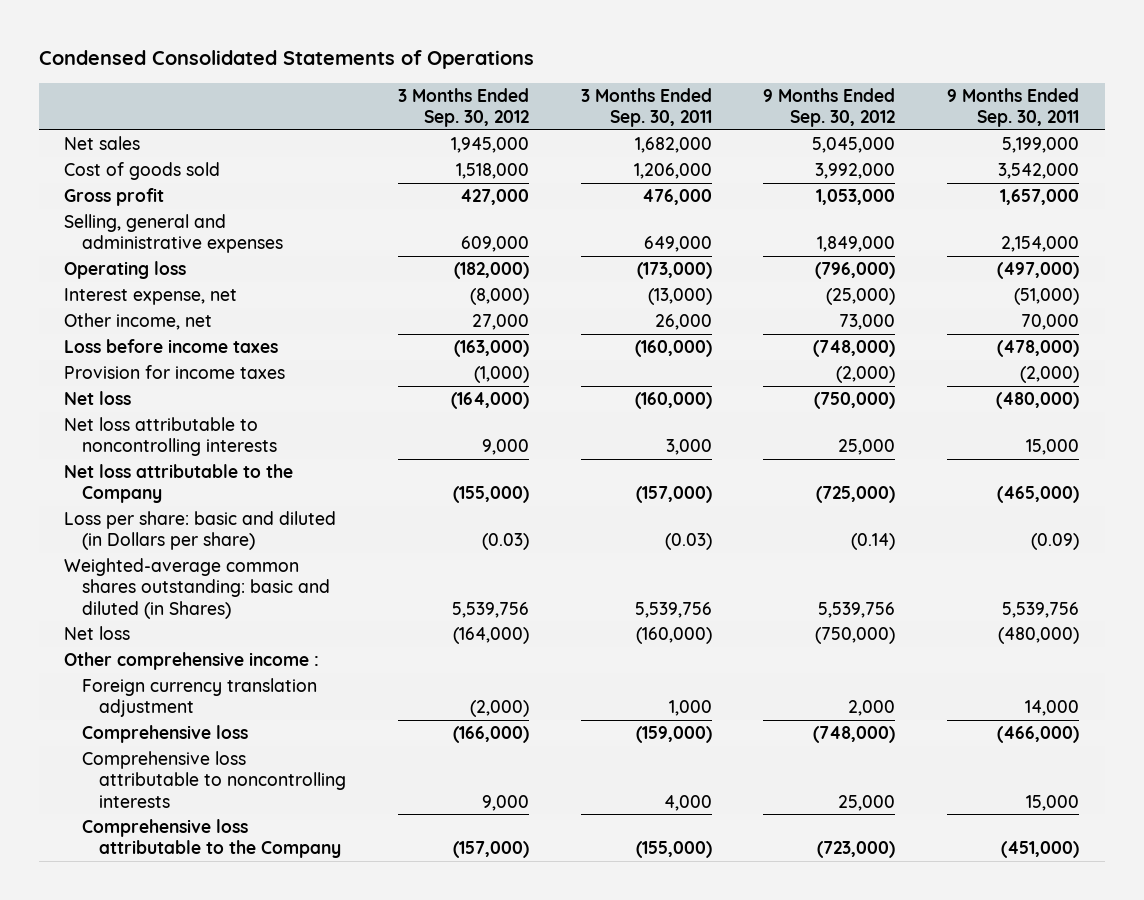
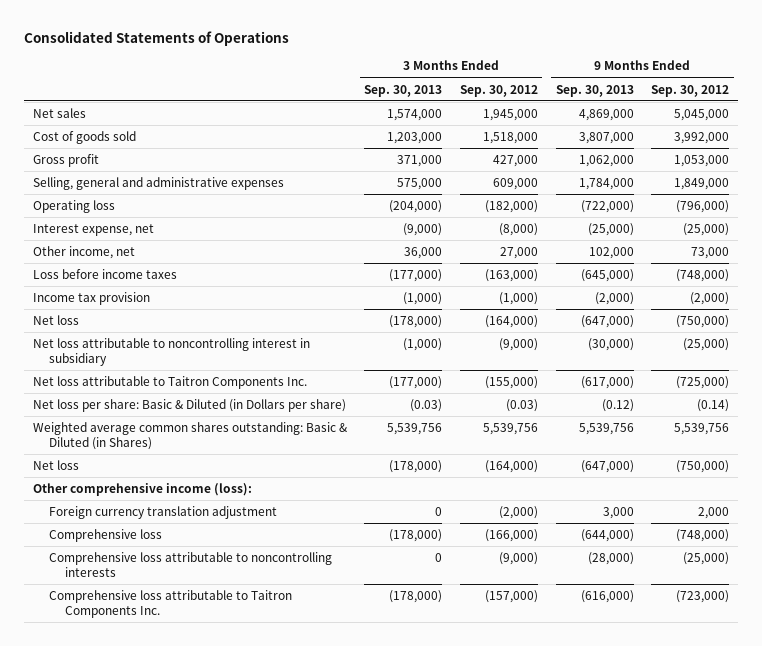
- Condensed Consolidated Statements of Operations
+ Consolidated Statements of Operations
- | 3 Months Ended Sep. 30, 2012 | 3 Months Ended Sep. 30, 2011 | 9 Months Ended Sep. 30, 2012 | 9 Months Ended Sep. 30, 2011
+ | 3 Months Ended Sep. 30, 2013 | 3 Months Ended Sep. 30, 2012 | 9 Months Ended Sep. 30, 2013 | 9 Months Ended Sep. 30, 2012
- Provision for income taxes | (1,000) | | (2,000) | (2,000)
+ Income tax provision | (1,000) | (1,000) | (2,000) | (2,000)
- Net loss attributable to noncontrolling interests | 9,000 | 3,000 | 25,000 | 15,000
- Net loss attributable to the Company | (155,000) | (157,000) | (725,000) | (465,000)
- Loss per share: basic and diluted (in Dollars per share) | (0.03) | (0.03) | (0.14) | (0.09)
- Weighted-average common shares outstanding: basic and diluted (in Shares) | 5,539,756 | 5,539,756 | 5,539,756 | 5,539,756
+ Net loss attributable to noncontrolling interest in subsidiary | (1,000) | (9,000) | (30,000) | (25,000)
+ Net loss attributable to Taitron Components Inc. | (177,000) | (155,000) | (617,000) | (725,000)
+ Net loss per share: Basic & Diluted (in Dollars per share) | (0.03) | (0.03) | (0.12) | (0.14)
+ Weighted average common shares outstanding: Basic & Diluted (in Shares) | 5,539,756 | 5,539,756 | 5,539,756 | 5,539,756
- Other comprehensive income :
+ Other comprehensive income (loss):
- Comprehensive loss attributable to noncontrolling interests | 9,000 | 4,000 | 25,000 | 15,000
- Comprehensive loss attributable to the Company | (157,000) | (155,000) | (723,000) | (451,000)
+ Comprehensive loss attributable to noncontrolling interests | 0 | (9,000) | (28,000) | (25,000)
+ Comprehensive loss attributable to Taitron Components Inc. | (178,000) | (157,000) | (616,000) | (723,000)

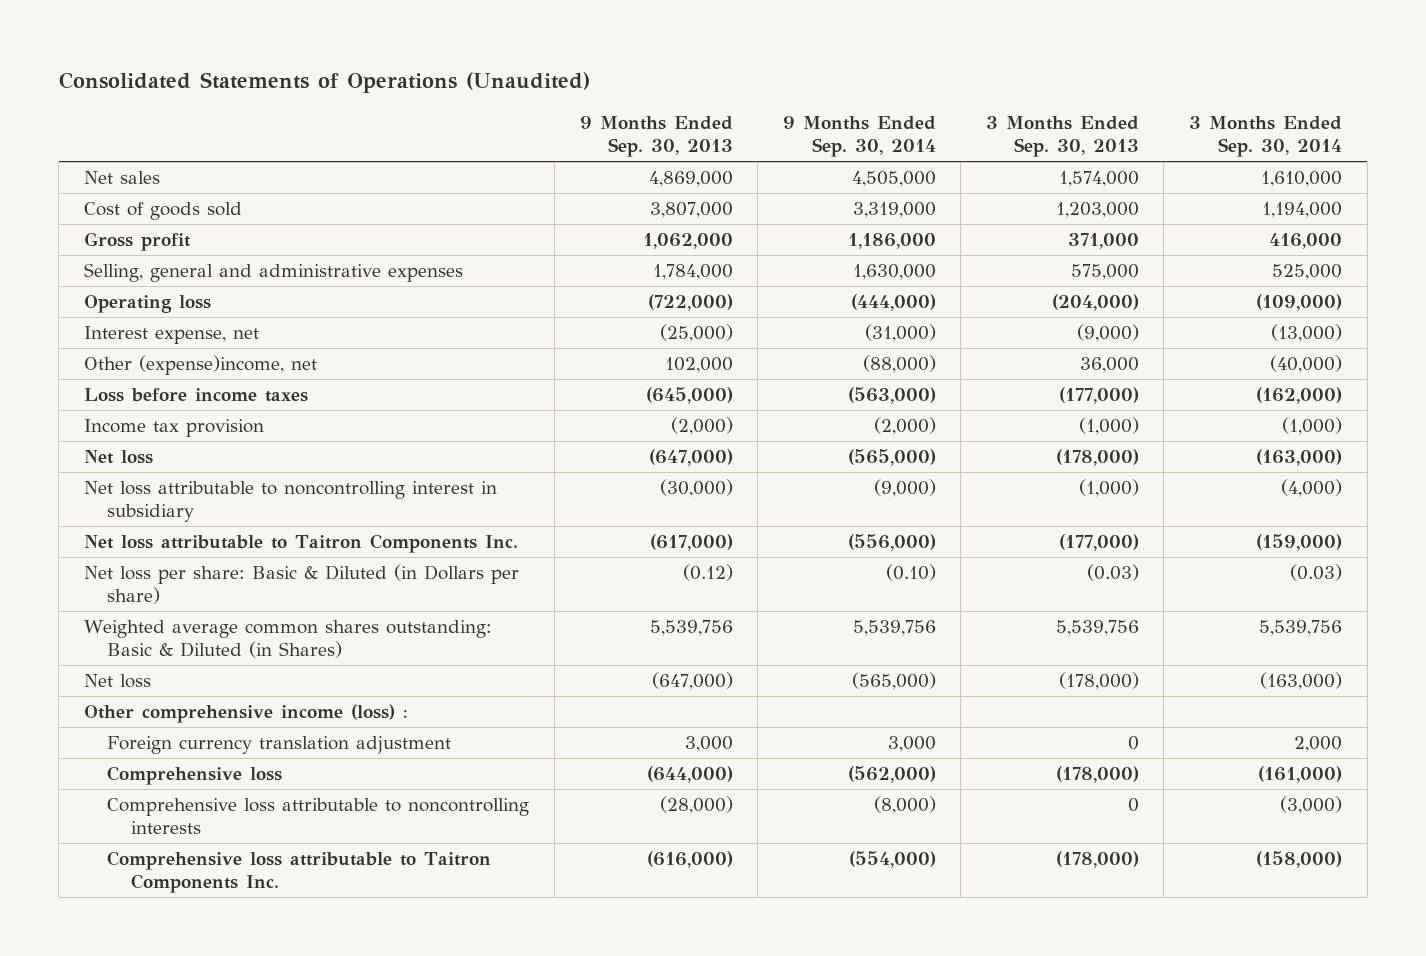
- Consolidated Statements of Operations
+ Consolidated Statements of Operations (Unaudited)
- | 3 Months Ended Sep. 30, 2013 | 3 Months Ended Sep. 30, 2012 | 9 Months Ended Sep. 30, 2013 | 9 Months Ended Sep. 30, 2012
+ | 9 Months Ended Sep. 30, 2013 | 9 Months Ended Sep. 30, 2014 | 3 Months Ended Sep. 30, 2013 | 3 Months Ended Sep. 30, 2014
- Other income, net | 36,000 | 27,000 | 102,000 | 73,000
+ Other (expense)income, net | 102,000 | (88,000) | 36,000 | (40,000)
- Other comprehensive income (loss):
+ Other comprehensive income (loss) :

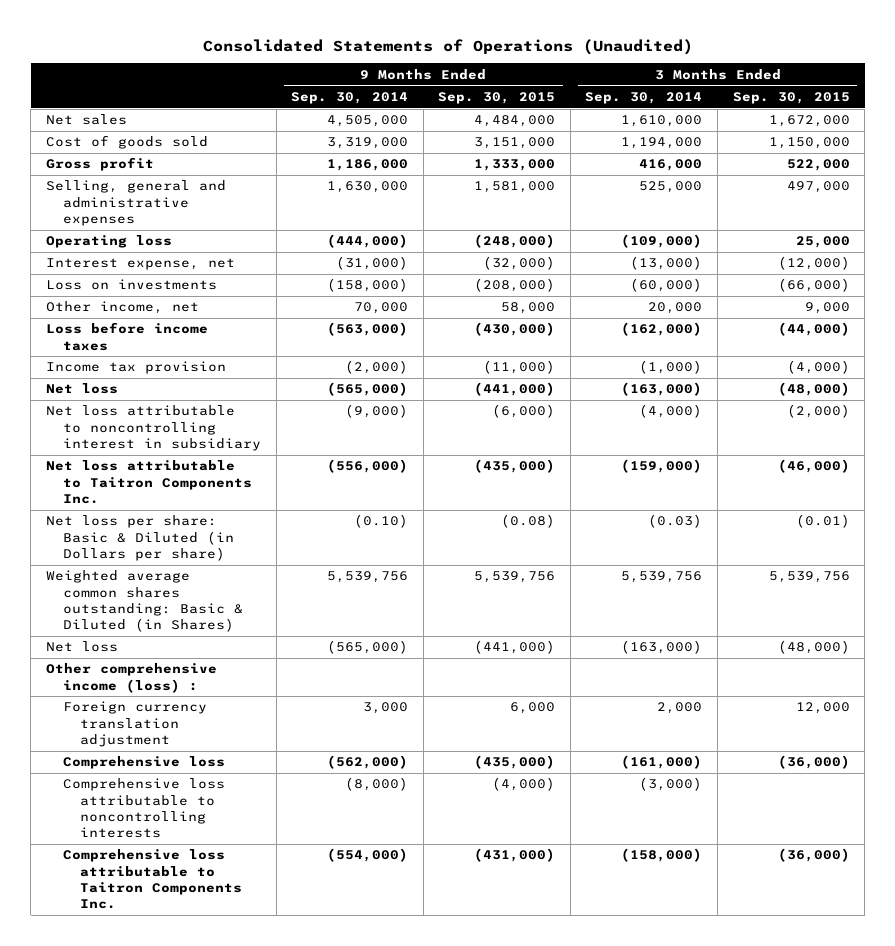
- | 9 Months Ended Sep. 30, 2013 | 9 Months Ended Sep. 30, 2014 | 3 Months Ended Sep. 30, 2013 | 3 Months Ended Sep. 30, 2014
+ | 9 Months Ended Sep. 30, 2014 | 9 Months Ended Sep. 30, 2015 | 3 Months Ended Sep. 30, 2014 | 3 Months Ended Sep. 30, 2015
- Other (expense)income, net | 102,000 | (88,000) | 36,000 | (40,000)
+ Loss on investments | (158,000) | (208,000) | (60,000) | (66,000)
+ Other income, net | 70,000 | 58,000 | 20,000 | 9,000

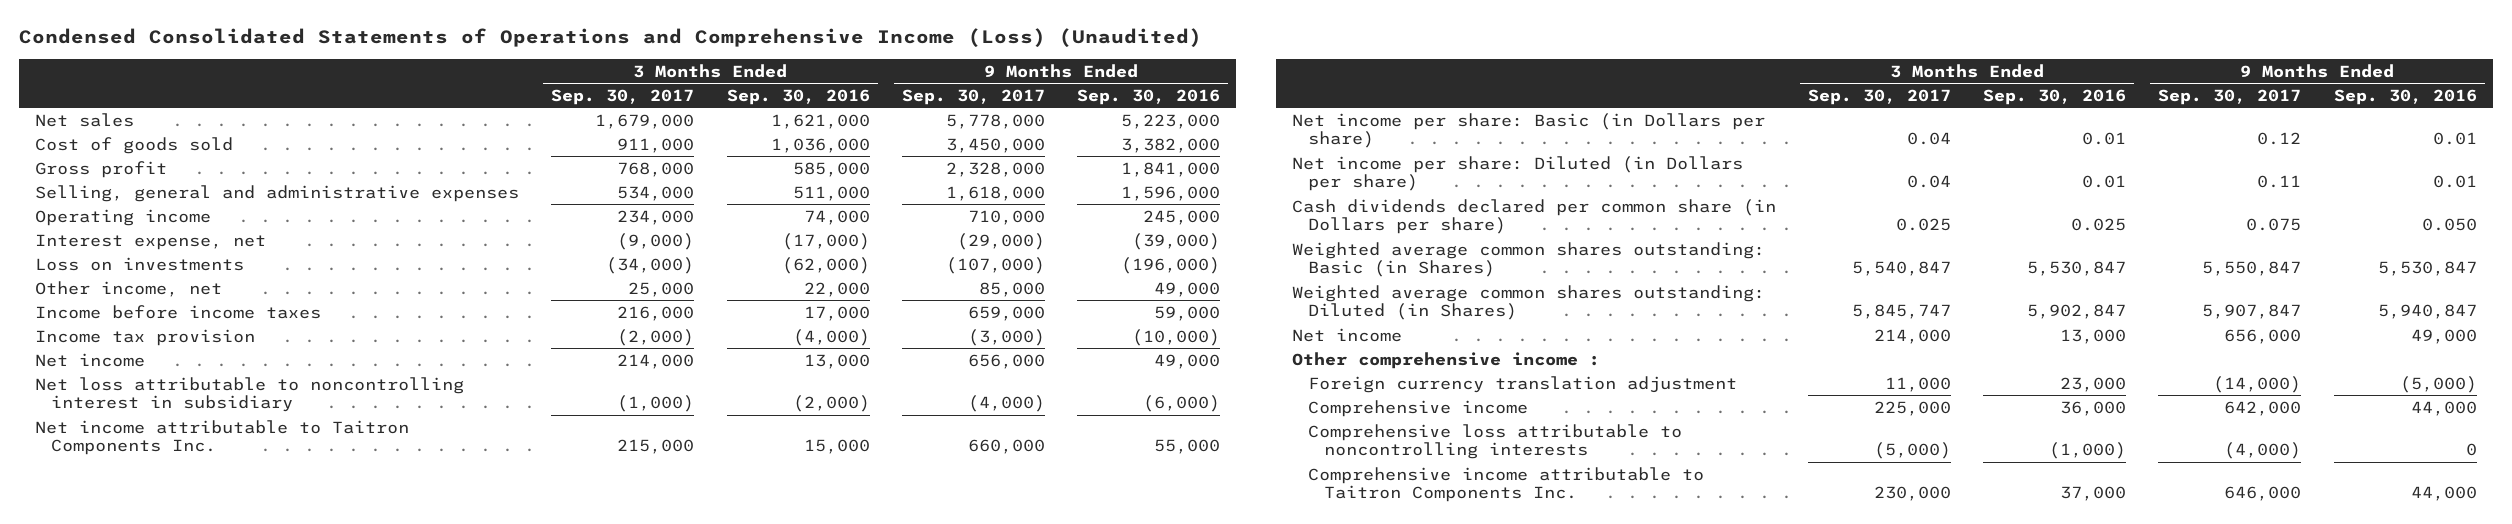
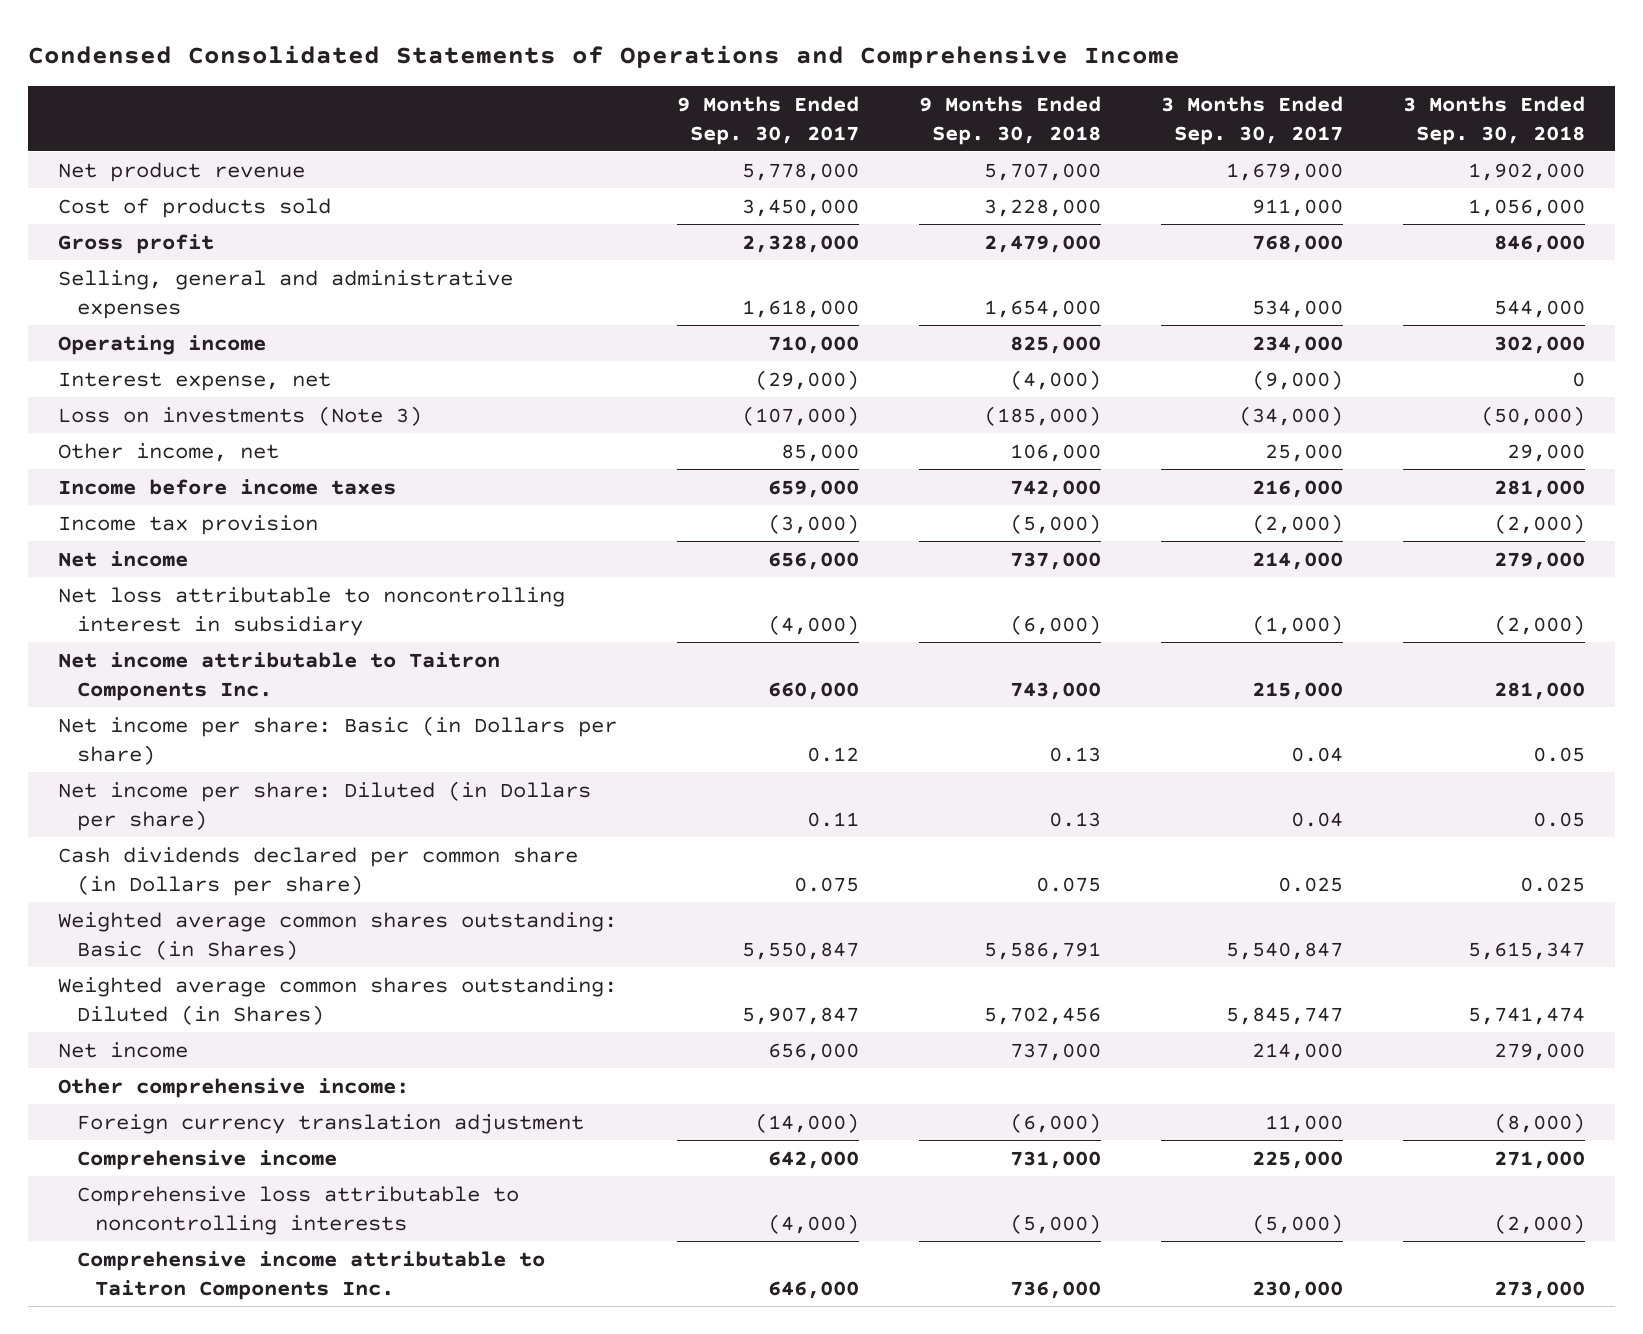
- Condensed Consolidated Statements of Operations and Comprehensive Income (Loss) (Unaudited)
+ Condensed Consolidated Statements of Operations and Comprehensive Income
- | 3 Months Ended Sep. 30, 2017 | 3 Months Ended Sep. 30, 2016 | 9 Months Ended Sep. 30, 2017 | 9 Months Ended Sep. 30, 2016
+ | 9 Months Ended Sep. 30, 2017 | 9 Months Ended Sep. 30, 2018 | 3 Months Ended Sep. 30, 2017 | 3 Months Ended Sep. 30, 2018
- Net sales | 1,679,000 | 1,621,000 | 5,778,000 | 5,223,000
- Cost of goods sold | 911,000 | 1,036,000 | 3,450,000 | 3,382,000
+ Net product revenue | 5,778,000 | 5,707,000 | 1,679,000 | 1,902,000
+ Cost of products sold | 3,450,000 | 3,228,000 | 911,000 | 1,056,000
- Loss on investments | (34,000) | (62,000) | (107,000) | (196,000)
+ Loss on investments (Note 3) | (107,000) | (185,000) | (34,000) | (50,000)
- Other comprehensive income :
+ Other comprehensive income:

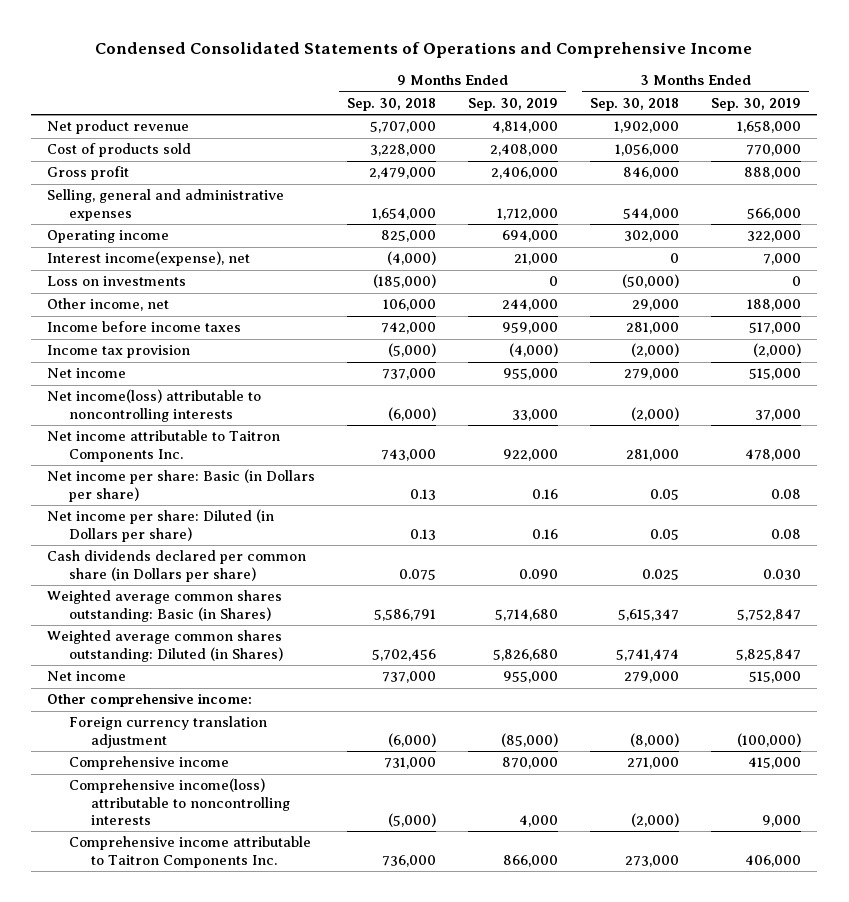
- | 9 Months Ended Sep. 30, 2017 | 9 Months Ended Sep. 30, 2018 | 3 Months Ended Sep. 30, 2017 | 3 Months Ended Sep. 30, 2018
+ | 9 Months Ended Sep. 30, 2018 | 9 Months Ended Sep. 30, 2019 | 3 Months Ended Sep. 30, 2018 | 3 Months Ended Sep. 30, 2019
- Interest expense, net | (29,000) | (4,000) | (9,000) | 0
- Loss on investments (Note 3) | (107,000) | (185,000) | (34,000) | (50,000)
+ Interest income(expense), net | (4,000) | 21,000 | 0 | 7,000
+ Loss on investments | (185,000) | 0 | (50,000) | 0
- Net loss attributable to noncontrolling interest in subsidiary | (4,000) | (6,000) | (1,000) | (2,000)
+ Net income(loss) attributable to noncontrolling interests | (6,000) | 33,000 | (2,000) | 37,000
- Comprehensive loss attributable to noncontrolling interests | (4,000) | (5,000) | (5,000) | (2,000)
+ Comprehensive income(loss) attributable to noncontrolling interests | (5,000) | 4,000 | (2,000) | 9,000

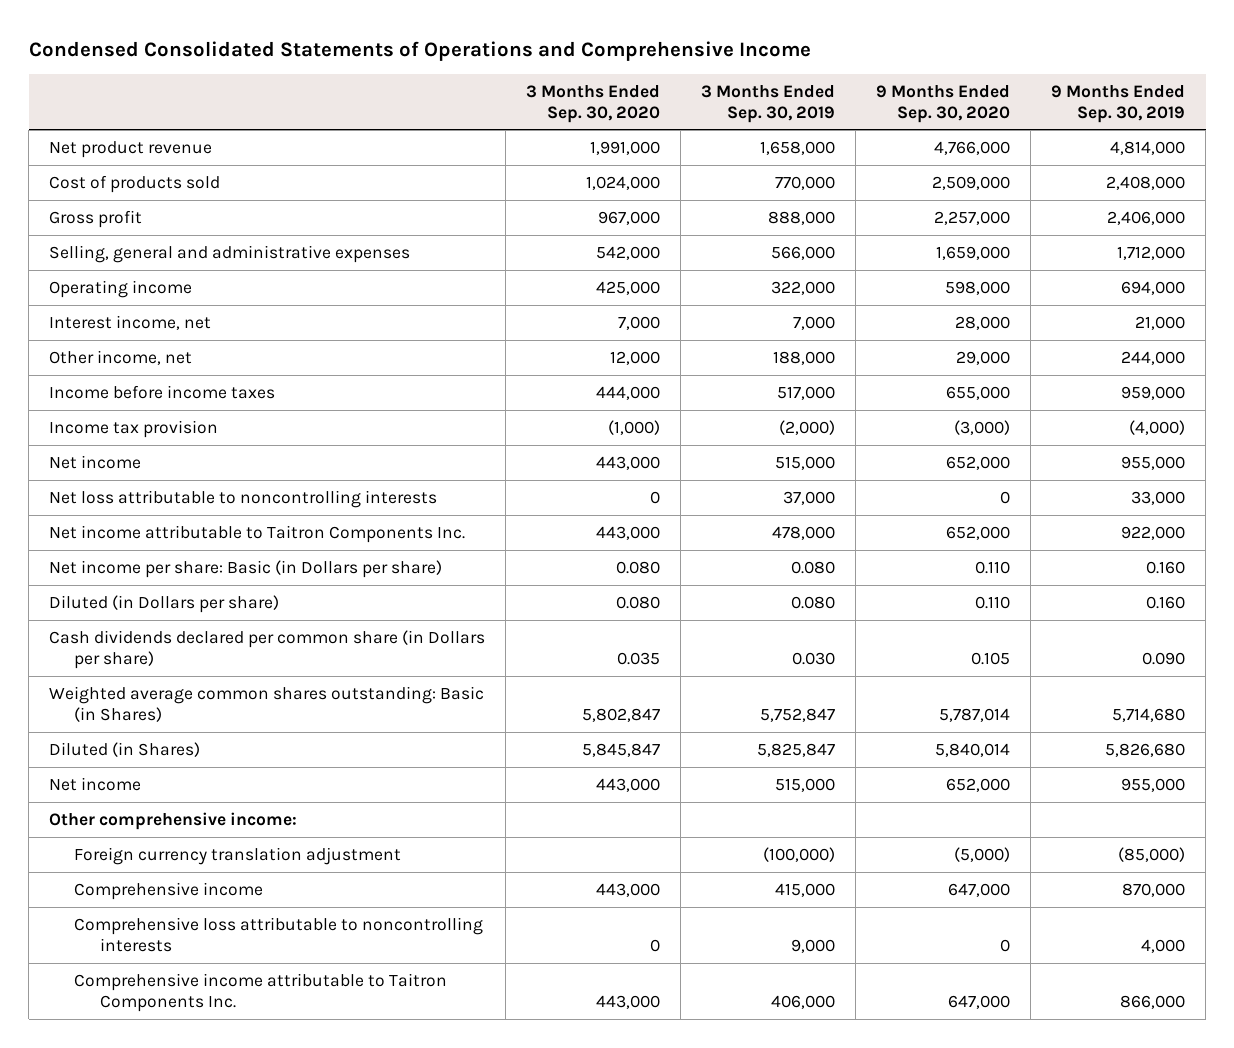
- | 9 Months Ended Sep. 30, 2018 | 9 Months Ended Sep. 30, 2019 | 3 Months Ended Sep. 30, 2018 | 3 Months Ended Sep. 30, 2019
+ | 3 Months Ended Sep. 30, 2020 | 3 Months Ended Sep. 30, 2019 | 9 Months Ended Sep. 30, 2020 | 9 Months Ended Sep. 30, 2019
- Interest income(expense), net | (4,000) | 21,000 | 0 | 7,000
- Loss on investments | (185,000) | 0 | (50,000) | 0
+ Interest income, net | 7,000 | 7,000 | 28,000 | 21,000
- Net income(loss) attributable to noncontrolling interests | (6,000) | 33,000 | (2,000) | 37,000
+ Net loss attributable to noncontrolling interests | 0 | 37,000 | 0 | 33,000
- Net income per share: Basic (in Dollars per share) | 0.13 | 0.16 | 0.05 | 0.08
- Net income per share: Diluted (in Dollars per share) | 0.13 | 0.16 | 0.05 | 0.08
+ Net income per share: Basic (in Dollars per share) | 0.080 | 0.080 | 0.110 | 0.160
+ Diluted (in Dollars per share) | 0.080 | 0.080 | 0.110 | 0.160
- Weighted average common shares outstanding: Diluted (in Shares) | 5,702,456 | 5,826,680 | 5,741,474 | 5,825,847
+ Diluted (in Shares) | 5,845,847 | 5,825,847 | 5,840,014 | 5,826,680
- Comprehensive income(loss) attributable to noncontrolling interests | (5,000) | 4,000 | (2,000) | 9,000
+ Comprehensive loss attributable to noncontrolling interests | 0 | 9,000 | 0 | 4,000

